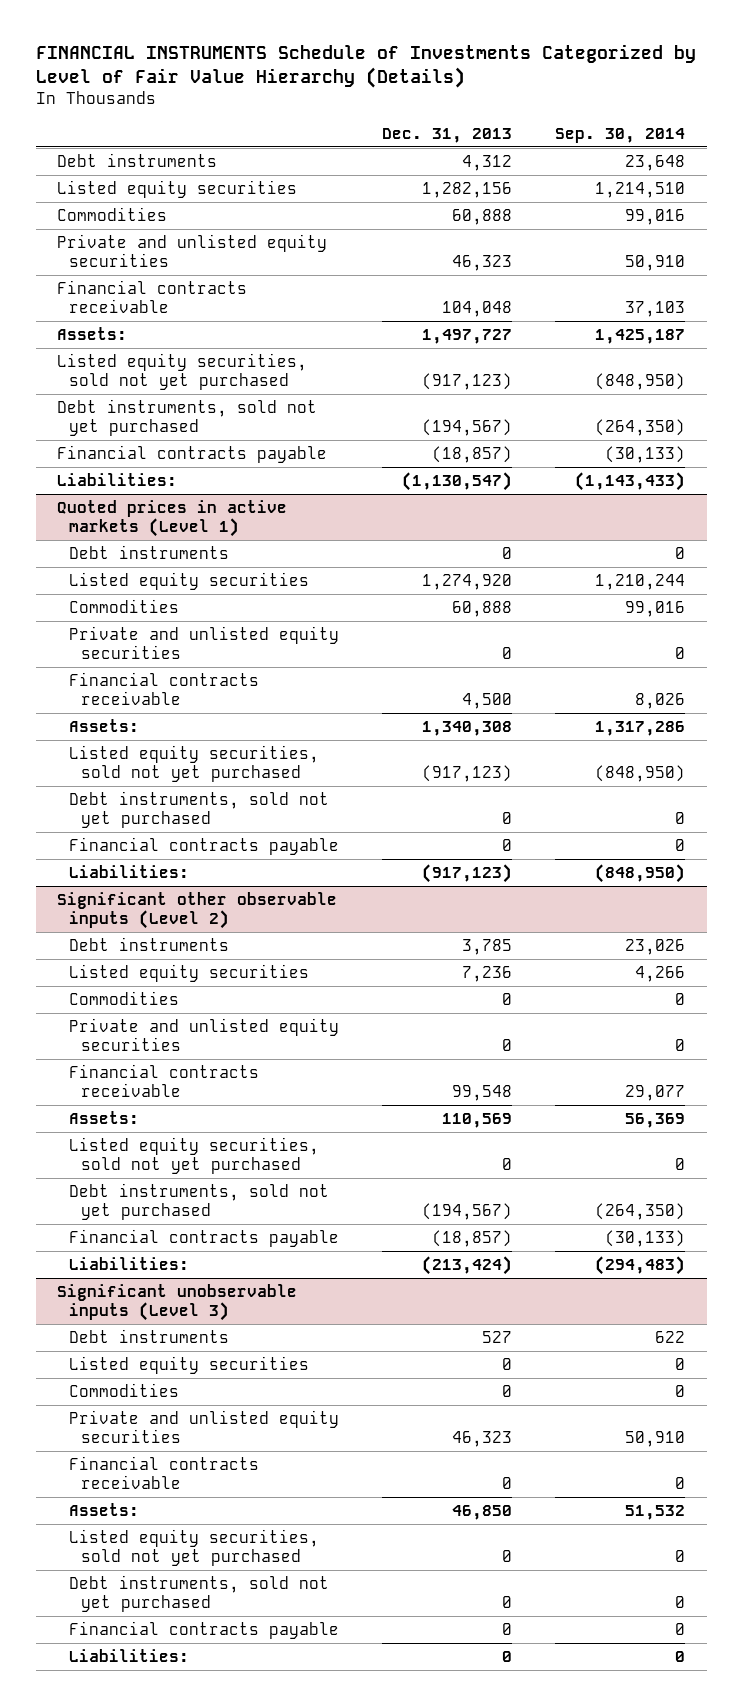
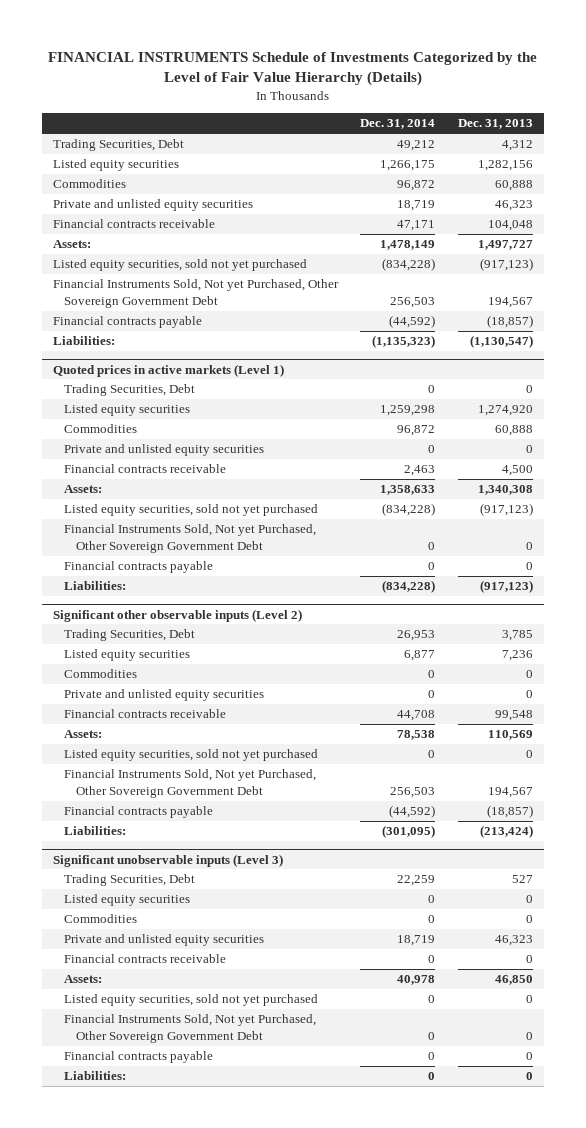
- FINANCIAL INSTRUMENTS Schedule of Investments Categorized by Level of Fair Value Hierarchy (Details)
+ FINANCIAL INSTRUMENTS Schedule of Investments Categorized by the Level of Fair Value Hierarchy (Details)
- | Dec. 31, 2013 | Sep. 30, 2014
+ | Dec. 31, 2014 | Dec. 31, 2013
- Debt instruments | 4,312 | 23,648
+ Trading Securities, Debt | 49,212 | 4,312
- Debt instruments, sold not yet purchased | (194,567) | (264,350)
+ Financial Instruments Sold, Not yet Purchased, Other Sovereign Government Debt | 256,503 | 194,567
@ Quoted prices in active markets (Level 1)
- Debt instruments | 0 | 0
+ Trading Securities, Debt | 0 | 0
- Debt instruments, sold not yet purchased | 0 | 0
+ Financial Instruments Sold, Not yet Purchased, Other Sovereign Government Debt | 0 | 0
@ Significant other observable inputs (Level 2)
- Debt instruments | 3,785 | 23,026
+ Trading Securities, Debt | 26,953 | 3,785
- Debt instruments, sold not yet purchased | (194,567) | (264,350)
+ Financial Instruments Sold, Not yet Purchased, Other Sovereign Government Debt | 256,503 | 194,567
@ Significant unobservable inputs (Level 3)
- Debt instruments | 527 | 622
+ Trading Securities, Debt | 22,259 | 527
- Debt instruments, sold not yet purchased | 0 | 0
+ Financial Instruments Sold, Not yet Purchased, Other Sovereign Government Debt | 0 | 0

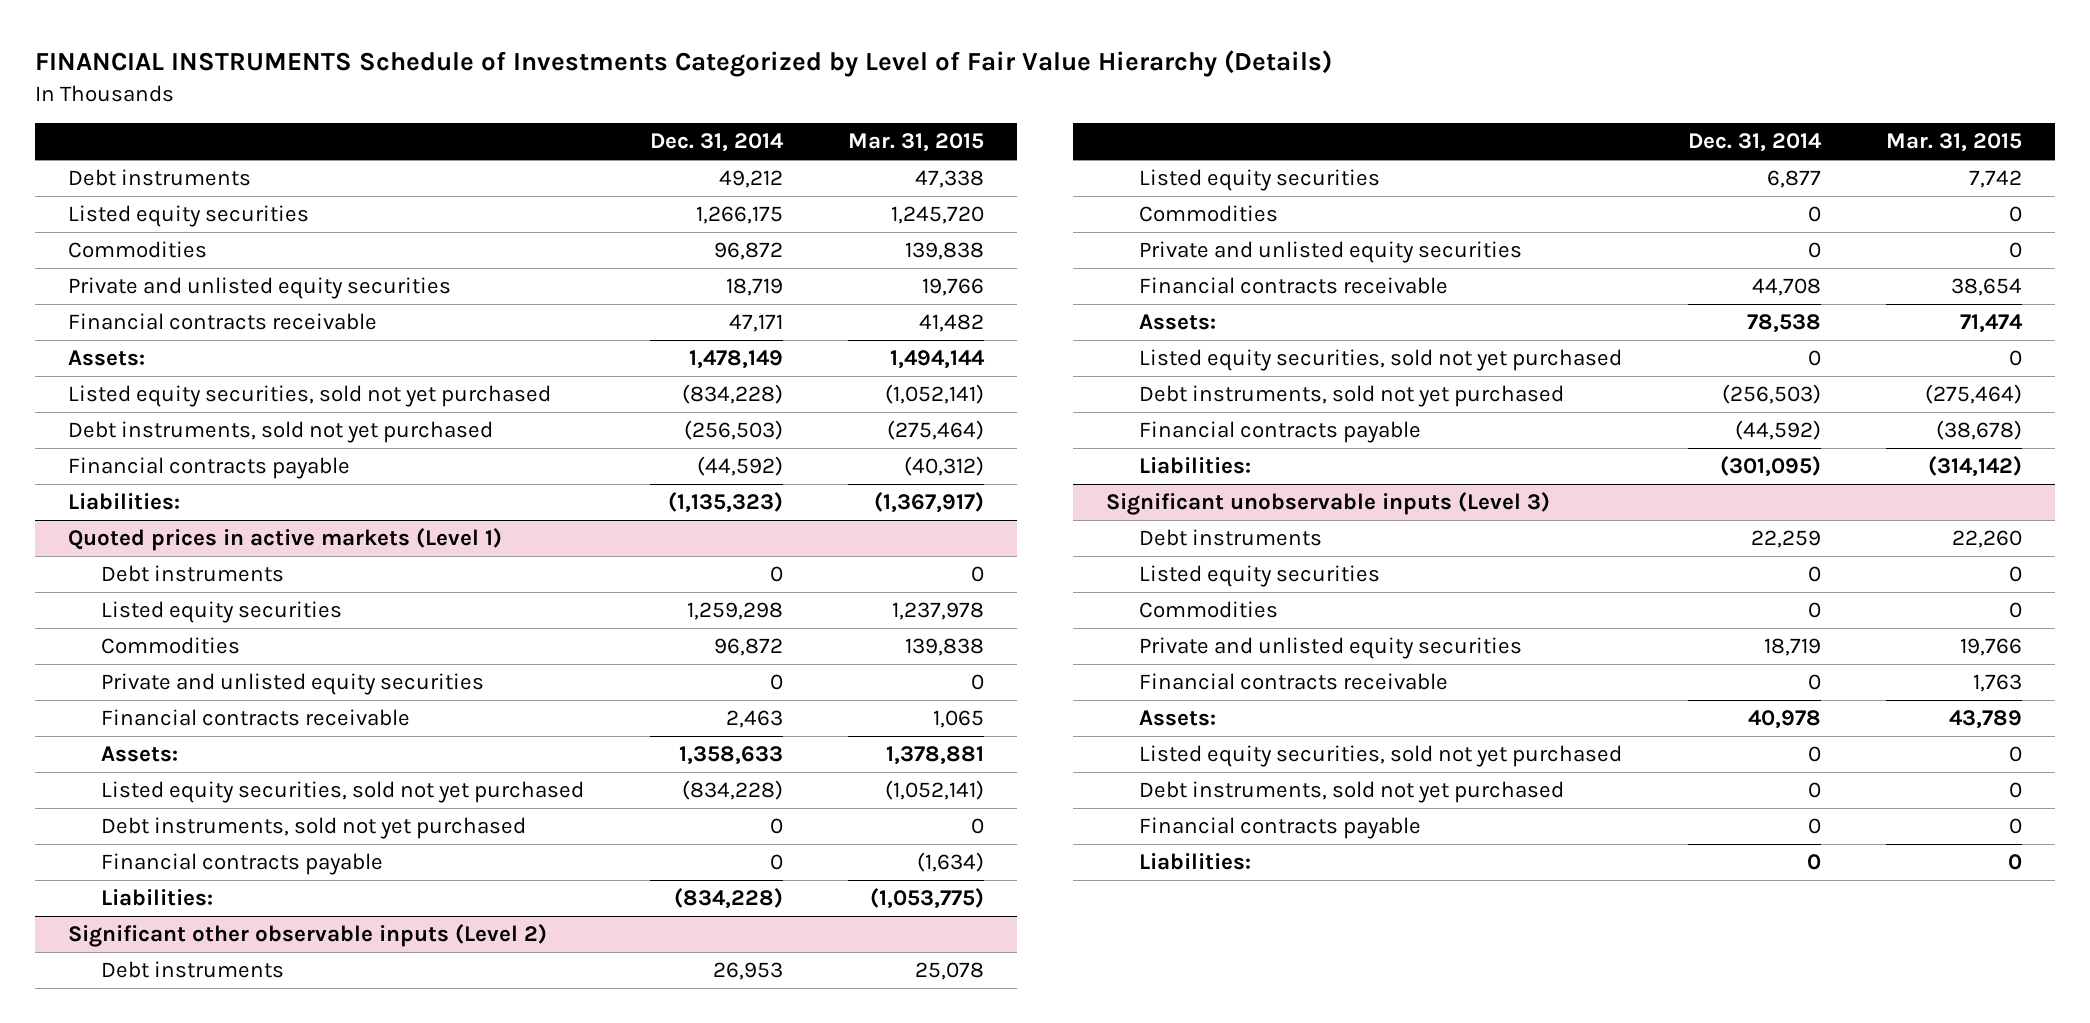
- FINANCIAL INSTRUMENTS Schedule of Investments Categorized by the Level of Fair Value Hierarchy (Details)
+ FINANCIAL INSTRUMENTS Schedule of Investments Categorized by Level of Fair Value Hierarchy (Details)
- | Dec. 31, 2014 | Dec. 31, 2013
+ | Dec. 31, 2014 | Mar. 31, 2015
- Trading Securities, Debt | 49,212 | 4,312
+ Debt instruments | 49,212 | 47,338
- Financial Instruments Sold, Not yet Purchased, Other Sovereign Government Debt | 256,503 | 194,567
+ Debt instruments, sold not yet purchased | (256,503) | (275,464)
@ Quoted prices in active markets (Level 1)
- Trading Securities, Debt | 0 | 0
+ Debt instruments | 0 | 0
- Financial Instruments Sold, Not yet Purchased, Other Sovereign Government Debt | 0 | 0
+ Debt instruments, sold not yet purchased | 0 | 0
@ Significant other observable inputs (Level 2)
- Trading Securities, Debt | 26,953 | 3,785
+ Debt instruments | 26,953 | 25,078
- Financial Instruments Sold, Not yet Purchased, Other Sovereign Government Debt | 256,503 | 194,567
+ Debt instruments, sold not yet purchased | (256,503) | (275,464)
@ Significant unobservable inputs (Level 3)
- Trading Securities, Debt | 22,259 | 527
+ Debt instruments | 22,259 | 22,260
- Financial Instruments Sold, Not yet Purchased, Other Sovereign Government Debt | 0 | 0
+ Debt instruments, sold not yet purchased | 0 | 0

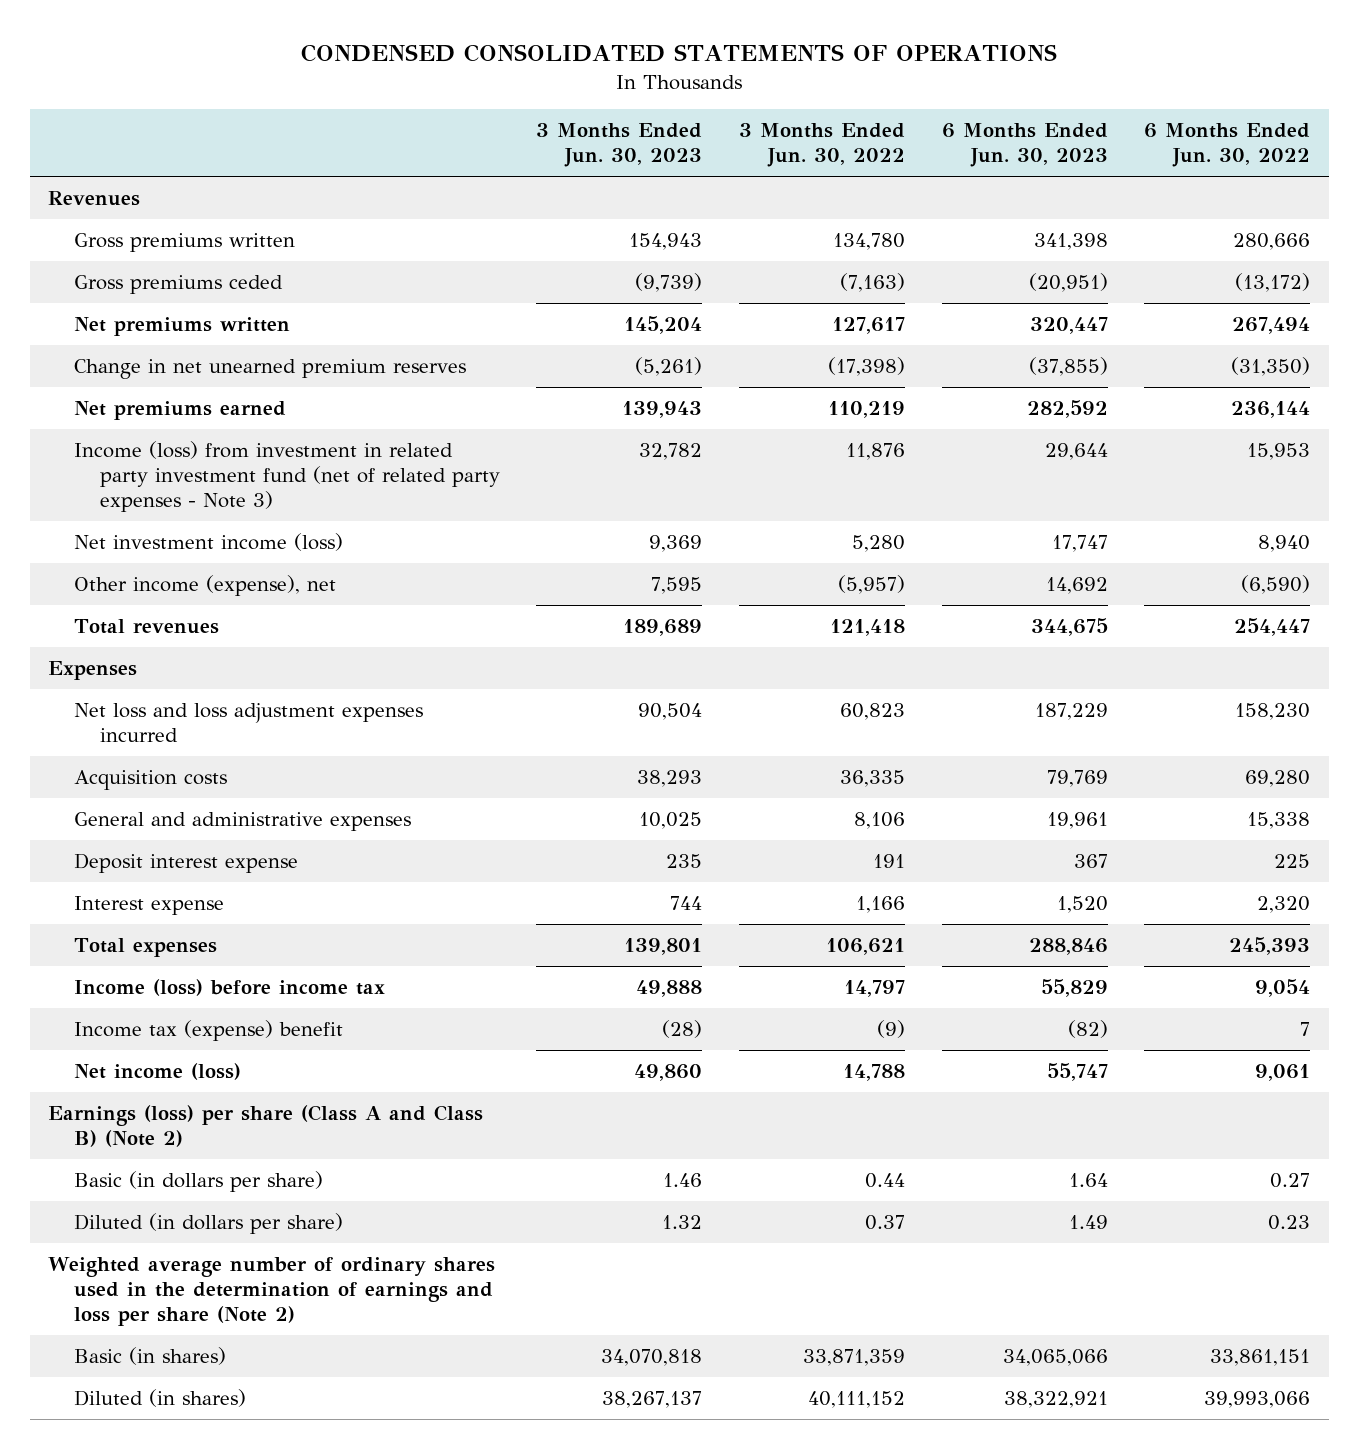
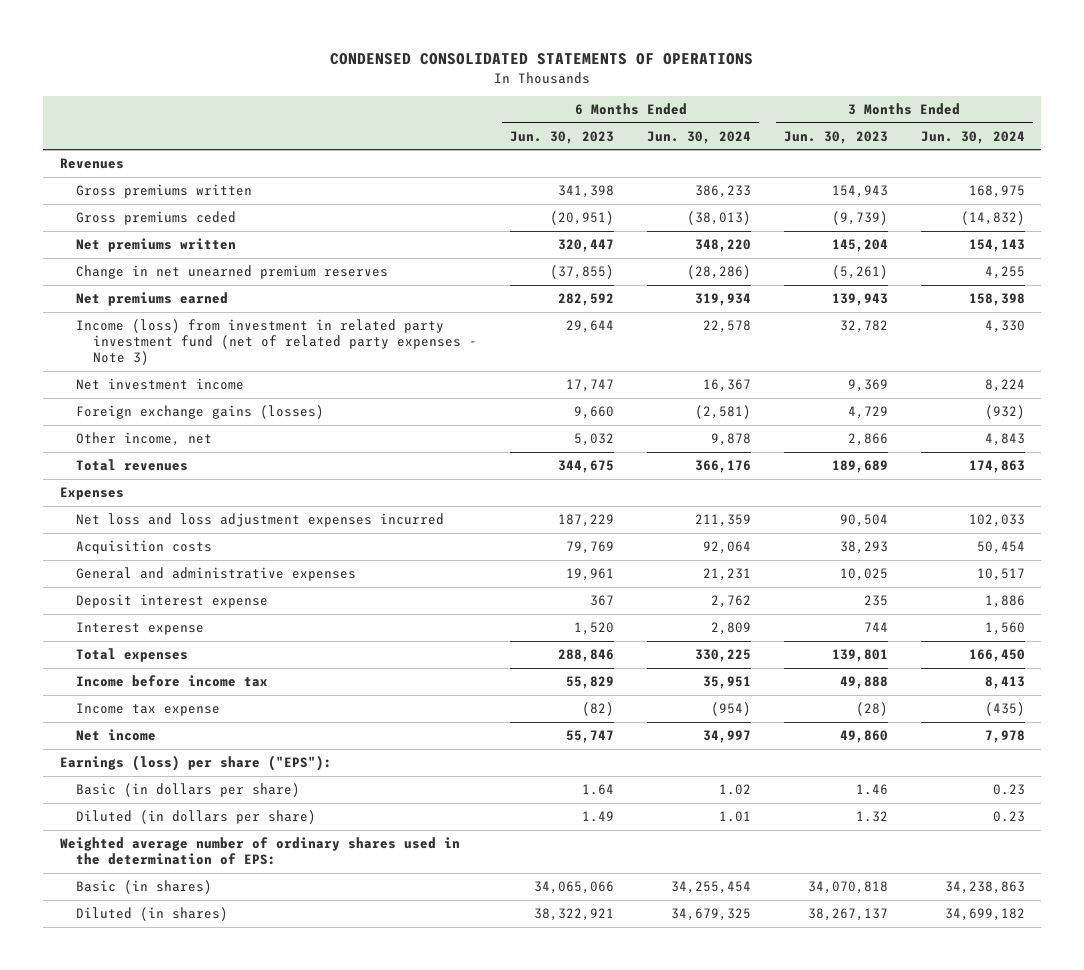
- | 3 Months Ended Jun. 30, 2023 | 3 Months Ended Jun. 30, 2022 | 6 Months Ended Jun. 30, 2023 | 6 Months Ended Jun. 30, 2022
+ | 6 Months Ended Jun. 30, 2023 | 6 Months Ended Jun. 30, 2024 | 3 Months Ended Jun. 30, 2023 | 3 Months Ended Jun. 30, 2024
- Net investment income (loss) | 9,369 | 5,280 | 17,747 | 8,940
- Other income (expense), net | 7,595 | (5,957) | 14,692 | (6,590)
+ Net investment income | 17,747 | 16,367 | 9,369 | 8,224
+ Foreign exchange gains (losses) | 9,660 | (2,581) | 4,729 | (932)
+ Other income, net | 5,032 | 9,878 | 2,866 | 4,843
- Income (loss) before income tax | 49,888 | 14,797 | 55,829 | 9,054
- Income tax (expense) benefit | (28) | (9) | (82) | 7
- Net income (loss) | 49,860 | 14,788 | 55,747 | 9,061
- Earnings (loss) per share (Class A and Class B) (Note 2)
+ Income before income tax | 55,829 | 35,951 | 49,888 | 8,413
+ Income tax expense | (82) | (954) | (28) | (435)
+ Net income | 55,747 | 34,997 | 49,860 | 7,978
+ Earnings (loss) per share ("EPS"):
- Weighted average number of ordinary shares used in the determination of earnings and loss per share (Note 2)
+ Weighted average number of ordinary shares used in the determination of EPS:

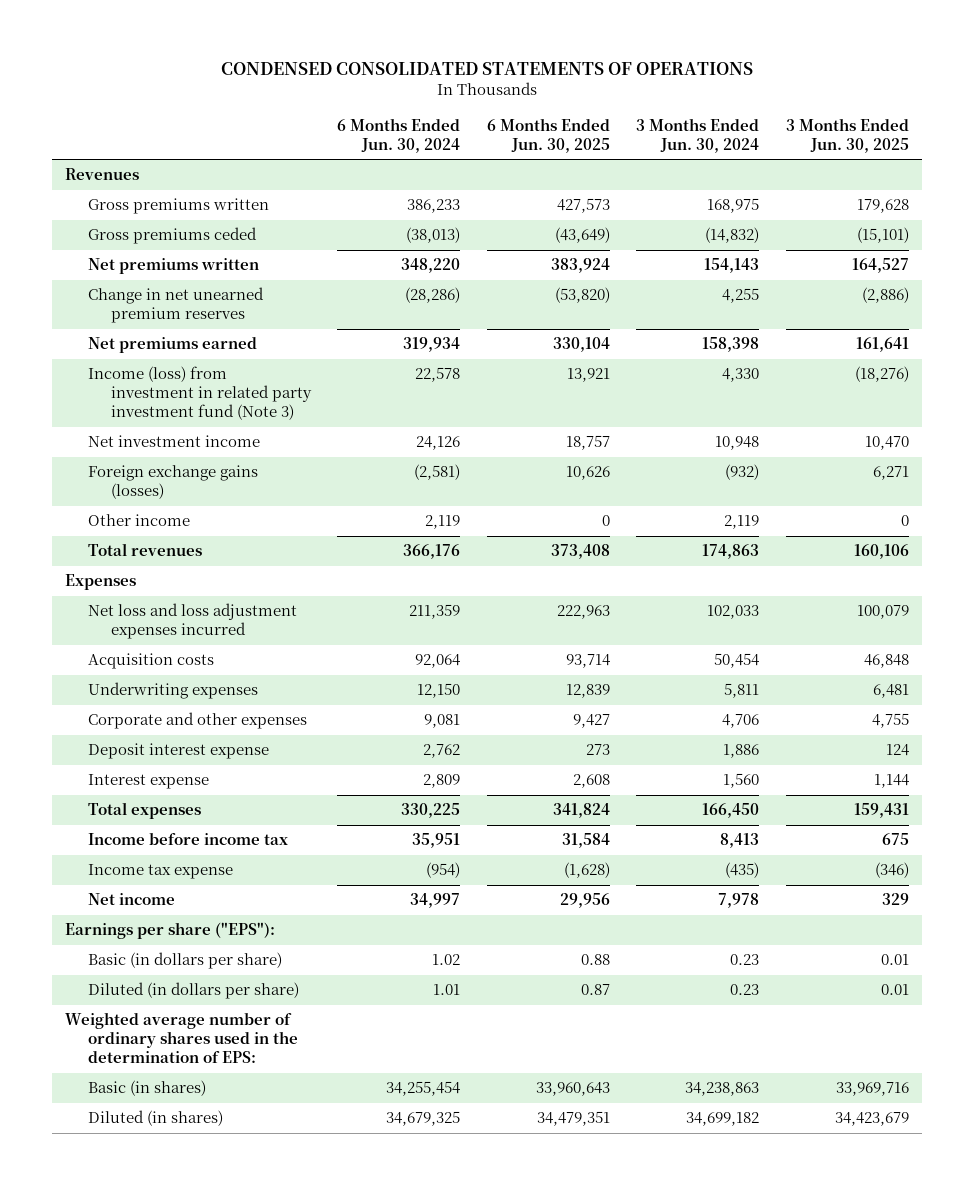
- | 6 Months Ended Jun. 30, 2023 | 6 Months Ended Jun. 30, 2024 | 3 Months Ended Jun. 30, 2023 | 3 Months Ended Jun. 30, 2024
+ | 6 Months Ended Jun. 30, 2024 | 6 Months Ended Jun. 30, 2025 | 3 Months Ended Jun. 30, 2024 | 3 Months Ended Jun. 30, 2025
- Income (loss) from investment in related party investment fund (net of related party expenses - Note 3) | 29,644 | 22,578 | 32,782 | 4,330
- Net investment income | 17,747 | 16,367 | 9,369 | 8,224
+ Income (loss) from investment in related party investment fund (Note 3) | 22,578 | 13,921 | 4,330 | (18,276)
+ Net investment income | 24,126 | 18,757 | 10,948 | 10,470
- Other income, net | 5,032 | 9,878 | 2,866 | 4,843
+ Other income | 2,119 | 0 | 2,119 | 0
- General and administrative expenses | 19,961 | 21,231 | 10,025 | 10,517
+ Underwriting expenses | 12,150 | 12,839 | 5,811 | 6,481
+ Corporate and other expenses | 9,081 | 9,427 | 4,706 | 4,755
- Earnings (loss) per share ("EPS"):
+ Earnings per share ("EPS"):

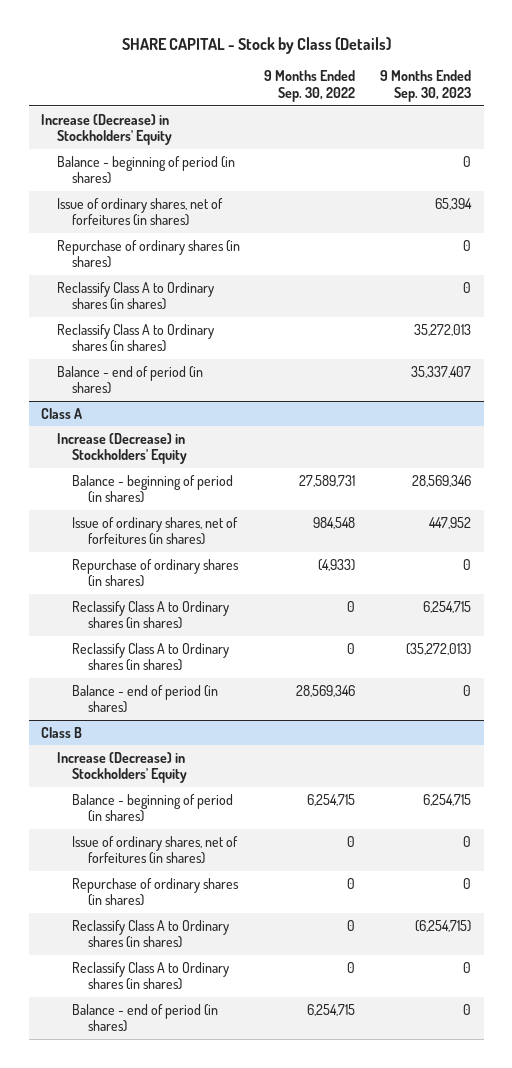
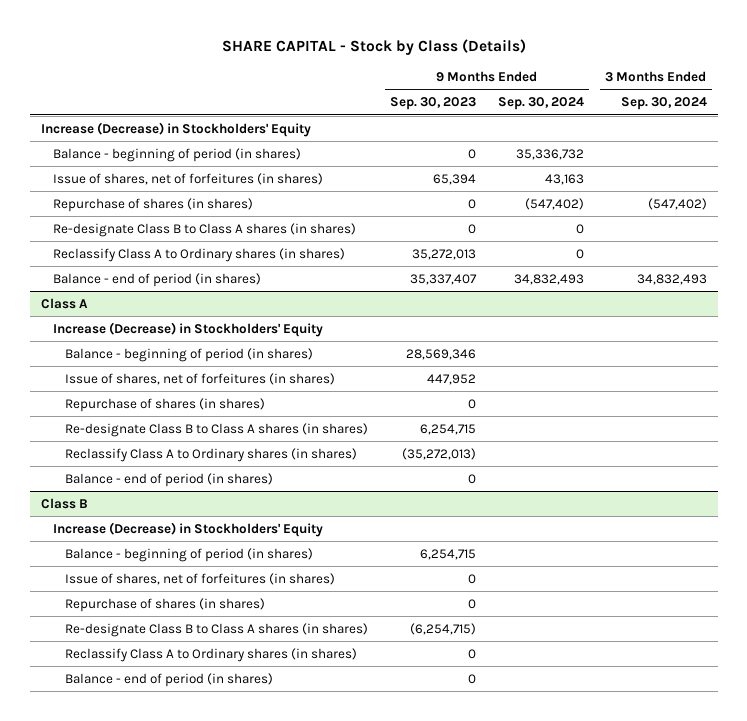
- | 9 Months Ended Sep. 30, 2022 | 9 Months Ended Sep. 30, 2023
+ | 9 Months Ended Sep. 30, 2023 | 9 Months Ended Sep. 30, 2024 | 3 Months Ended Sep. 30, 2024
- Issue of ordinary shares, net of forfeitures (in shares) | | 65,394
- Repurchase of ordinary shares (in shares) | | 0
- Reclassify Class A to Ordinary shares (in shares) | | 0
+ Issue of shares, net of forfeitures (in shares) | 65,394 | 43,163 |
+ Repurchase of shares (in shares) | 0 | (547,402) | (547,402)
+ Re-designate Class B to Class A shares (in shares) | 0 | 0 |
@ Class A
- Issue of ordinary shares, net of forfeitures (in shares) | 984,548 | 447,952
- Repurchase of ordinary shares (in shares) | (4,933) | 0
- Reclassify Class A to Ordinary shares (in shares) | 0 | 6,254,715
+ Issue of shares, net of forfeitures (in shares) | 447,952 | |
+ Repurchase of shares (in shares) | 0 | |
+ Re-designate Class B to Class A shares (in shares) | 6,254,715 | |
@ Class B
- Issue of ordinary shares, net of forfeitures (in shares) | 0 | 0
- Repurchase of ordinary shares (in shares) | 0 | 0
- Reclassify Class A to Ordinary shares (in shares) | 0 | (6,254,715)
+ Issue of shares, net of forfeitures (in shares) | 0 | |
+ Repurchase of shares (in shares) | 0 | |
+ Re-designate Class B to Class A shares (in shares) | (6,254,715) | |

